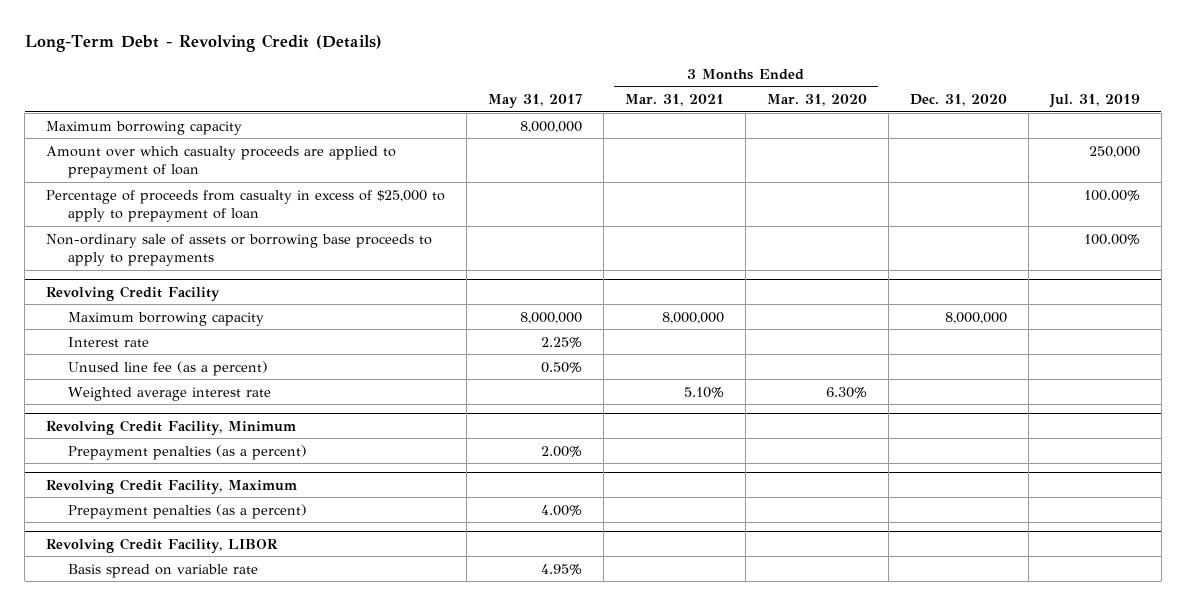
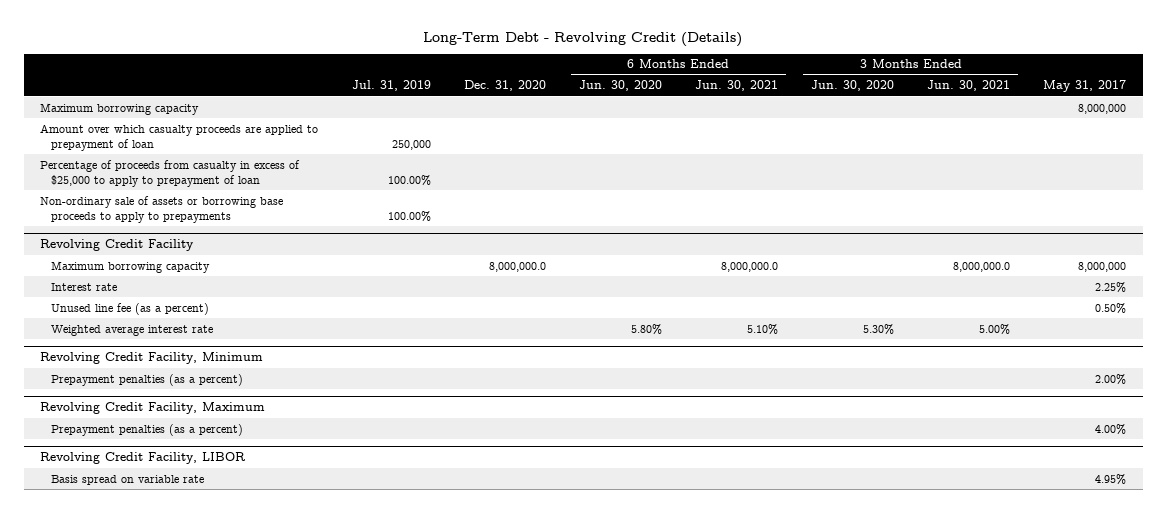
- | May 31, 2017 | 3 Months Ended Mar. 31, 2021 | 3 Months Ended Mar. 31, 2020 | Dec. 31, 2020 | Jul. 31, 2019
+ | Jul. 31, 2019 | Dec. 31, 2020 | 6 Months Ended Jun. 30, 2020 | 6 Months Ended Jun. 30, 2021 | 3 Months Ended Jun. 30, 2020 | 3 Months Ended Jun. 30, 2021 | May 31, 2017
@ Revolving Credit Facility
- Maximum borrowing capacity | 8,000,000 | 8,000,000 | | 8,000,000 |
+ Maximum borrowing capacity | | 8,000,000.0 | | 8,000,000.0 | | 8,000,000.0 | 8,000,000

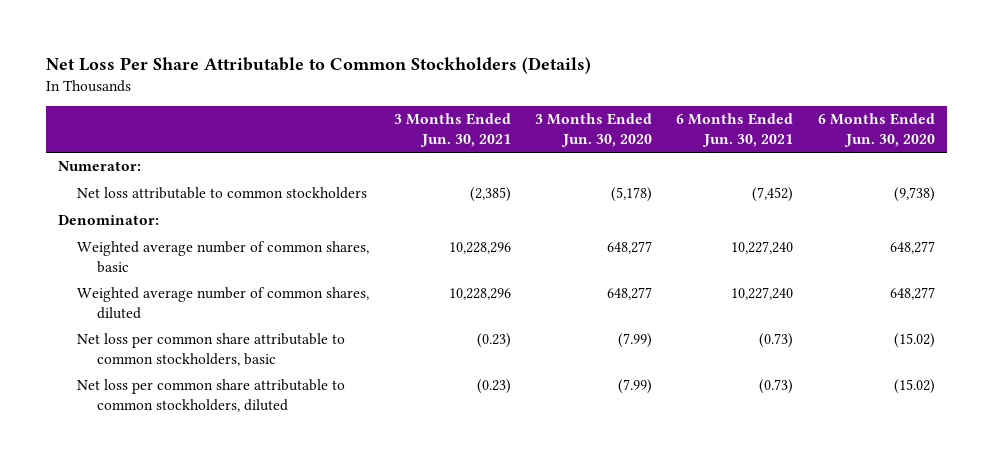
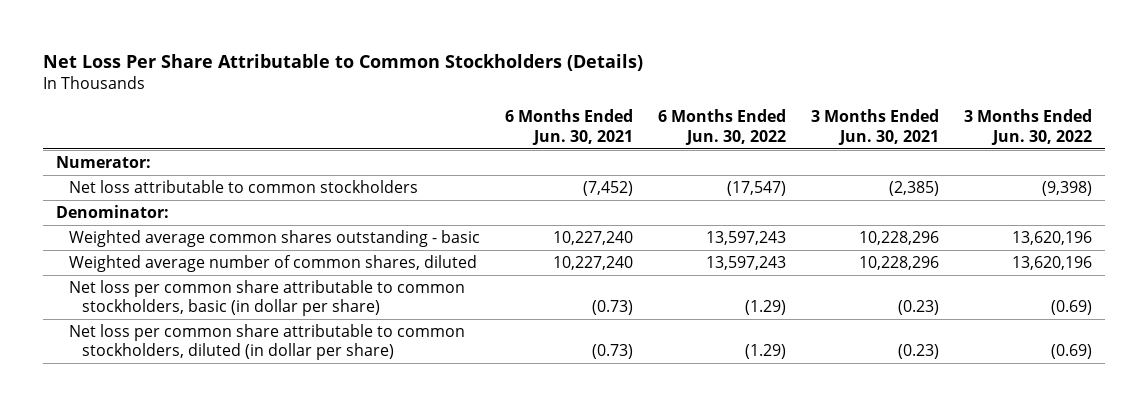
- | 3 Months Ended Jun. 30, 2021 | 3 Months Ended Jun. 30, 2020 | 6 Months Ended Jun. 30, 2021 | 6 Months Ended Jun. 30, 2020
+ | 6 Months Ended Jun. 30, 2021 | 6 Months Ended Jun. 30, 2022 | 3 Months Ended Jun. 30, 2021 | 3 Months Ended Jun. 30, 2022
- Weighted average number of common shares, basic | 10,228,296 | 648,277 | 10,227,240 | 648,277
+ Weighted average common shares outstanding - basic | 10,227,240 | 13,597,243 | 10,228,296 | 13,620,196
- Net loss per common share attributable to common stockholders, basic | (0.23) | (7.99) | (0.73) | (15.02)
- Net loss per common share attributable to common stockholders, diluted | (0.23) | (7.99) | (0.73) | (15.02)
+ Net loss per common share attributable to common stockholders, basic (in dollar per share) | (0.73) | (1.29) | (0.23) | (0.69)
+ Net loss per common share attributable to common stockholders, diluted (in dollar per share) | (0.73) | (1.29) | (0.23) | (0.69)

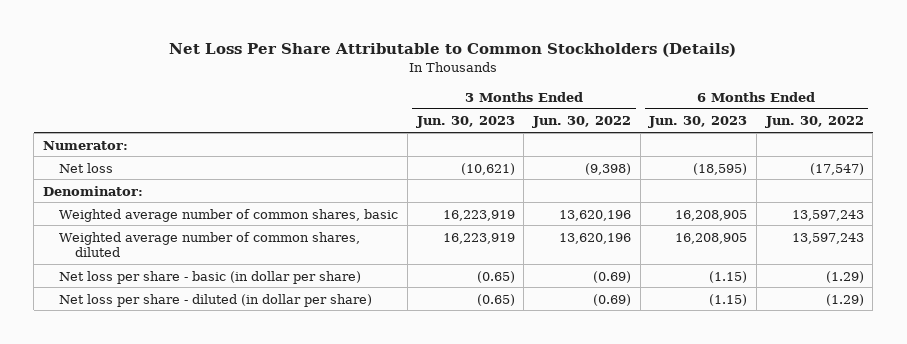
- | 6 Months Ended Jun. 30, 2021 | 6 Months Ended Jun. 30, 2022 | 3 Months Ended Jun. 30, 2021 | 3 Months Ended Jun. 30, 2022
+ | 3 Months Ended Jun. 30, 2023 | 3 Months Ended Jun. 30, 2022 | 6 Months Ended Jun. 30, 2023 | 6 Months Ended Jun. 30, 2022
- Net loss attributable to common stockholders | (7,452) | (17,547) | (2,385) | (9,398)
+ Net loss | (10,621) | (9,398) | (18,595) | (17,547)
- Weighted average common shares outstanding - basic | 10,227,240 | 13,597,243 | 10,228,296 | 13,620,196
+ Weighted average number of common shares, basic | 16,223,919 | 13,620,196 | 16,208,905 | 13,597,243
- Net loss per common share attributable to common stockholders, basic (in dollar per share) | (0.73) | (1.29) | (0.23) | (0.69)
- Net loss per common share attributable to common stockholders, diluted (in dollar per share) | (0.73) | (1.29) | (0.23) | (0.69)
+ Net loss per share - basic (in dollar per share) | (0.65) | (0.69) | (1.15) | (1.29)
+ Net loss per share - diluted (in dollar per share) | (0.65) | (0.69) | (1.15) | (1.29)

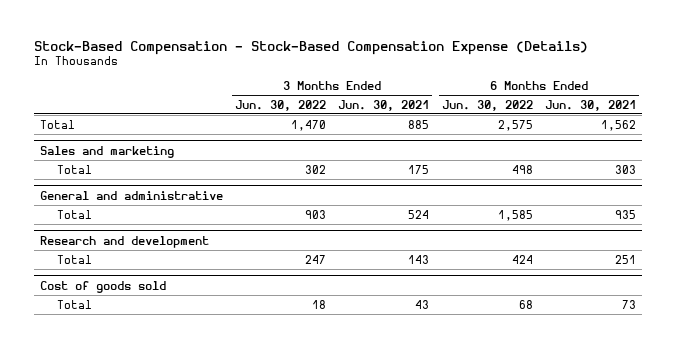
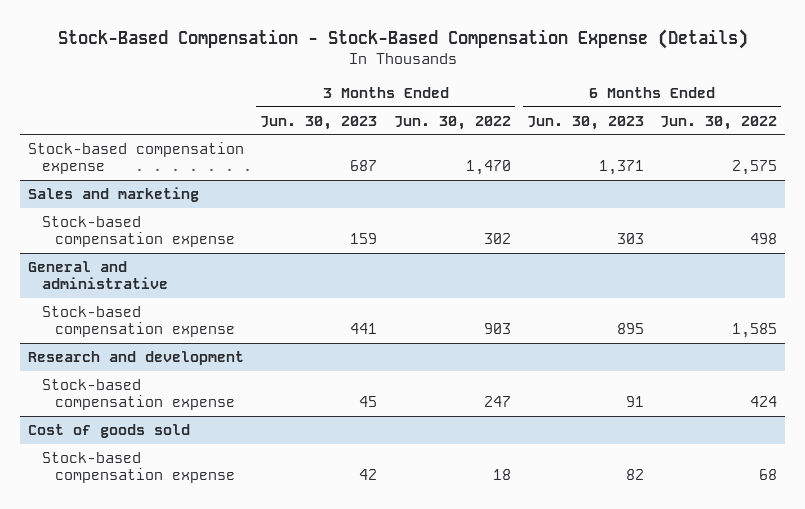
- | 3 Months Ended Jun. 30, 2022 | 3 Months Ended Jun. 30, 2021 | 6 Months Ended Jun. 30, 2022 | 6 Months Ended Jun. 30, 2021
+ | 3 Months Ended Jun. 30, 2023 | 3 Months Ended Jun. 30, 2022 | 6 Months Ended Jun. 30, 2023 | 6 Months Ended Jun. 30, 2022
- Total | 1,470 | 885 | 2,575 | 1,562
+ Stock-based compensation expense | 687 | 1,470 | 1,371 | 2,575
@ Sales and marketing
- Total | 302 | 175 | 498 | 303
+ Stock-based compensation expense | 159 | 302 | 303 | 498
@ General and administrative
- Total | 903 | 524 | 1,585 | 935
+ Stock-based compensation expense | 441 | 903 | 895 | 1,585
@ Research and development
- Total | 247 | 143 | 424 | 251
+ Stock-based compensation expense | 45 | 247 | 91 | 424
@ Cost of goods sold
- Total | 18 | 43 | 68 | 73
+ Stock-based compensation expense | 42 | 18 | 82 | 68

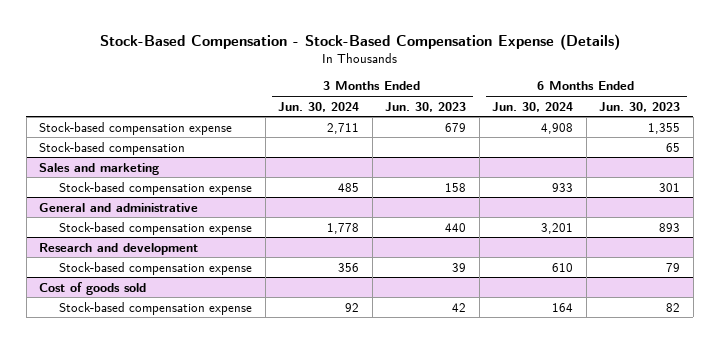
- | 3 Months Ended Jun. 30, 2023 | 3 Months Ended Jun. 30, 2022 | 6 Months Ended Jun. 30, 2023 | 6 Months Ended Jun. 30, 2022
+ | 3 Months Ended Jun. 30, 2024 | 3 Months Ended Jun. 30, 2023 | 6 Months Ended Jun. 30, 2024 | 6 Months Ended Jun. 30, 2023
- Stock-based compensation expense | 687 | 1,470 | 1,371 | 2,575
+ Stock-based compensation expense | 2,711 | 679 | 4,908 | 1,355
+ Stock-based compensation | | | | 65
@ Sales and marketing
- Stock-based compensation expense | 159 | 302 | 303 | 498
+ Stock-based compensation expense | 485 | 158 | 933 | 301
@ General and administrative
- Stock-based compensation expense | 441 | 903 | 895 | 1,585
+ Stock-based compensation expense | 1,778 | 440 | 3,201 | 893
@ Research and development
- Stock-based compensation expense | 45 | 247 | 91 | 424
+ Stock-based compensation expense | 356 | 39 | 610 | 79

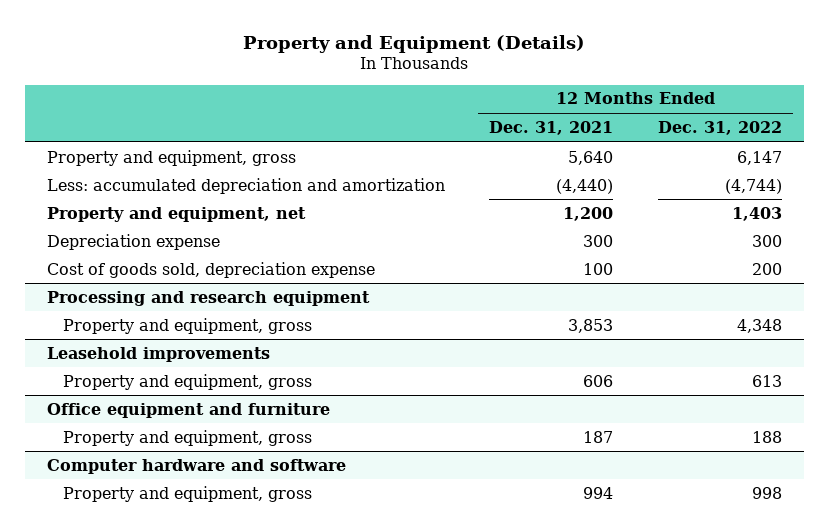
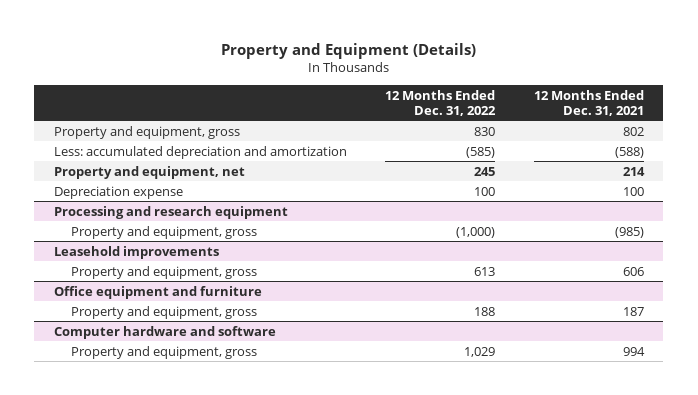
- | 12 Months Ended Dec. 31, 2021 | 12 Months Ended Dec. 31, 2022
+ | 12 Months Ended Dec. 31, 2022 | 12 Months Ended Dec. 31, 2021
- Property and equipment, gross | 5,640 | 6,147
- Less: accumulated depreciation and amortization | (4,440) | (4,744)
- Property and equipment, net | 1,200 | 1,403
- Depreciation expense | 300 | 300
- Cost of goods sold, depreciation expense | 100 | 200
+ Property and equipment, gross | 830 | 802
+ Less: accumulated depreciation and amortization | (585) | (588)
+ Property and equipment, net | 245 | 214
+ Depreciation expense | 100 | 100
@ Processing and research equipment
- Property and equipment, gross | 3,853 | 4,348
+ Property and equipment, gross | (1,000) | (985)
@ Computer hardware and software
- Property and equipment, gross | 994 | 998
+ Property and equipment, gross | 1,029 | 994

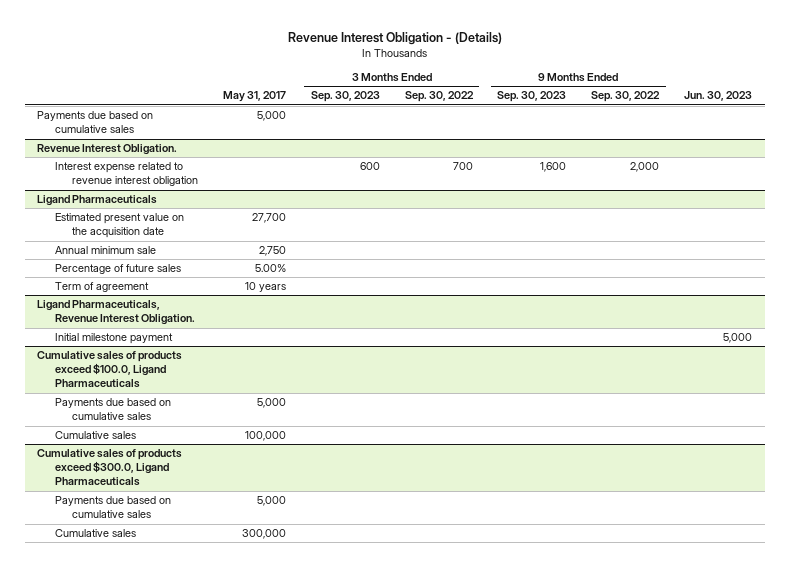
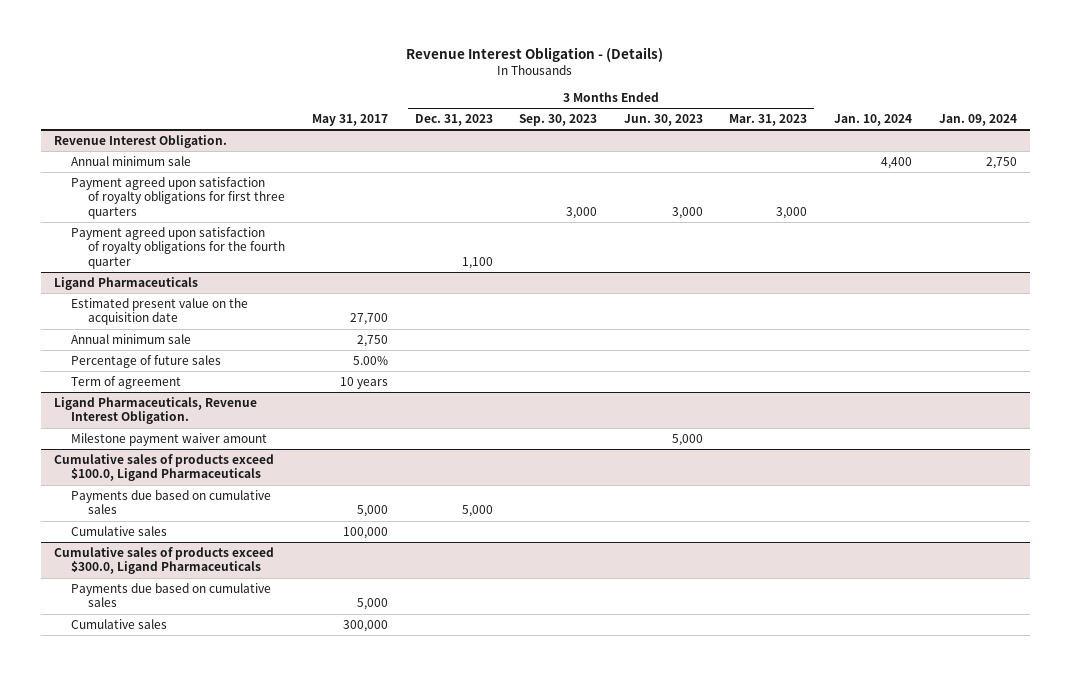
- | May 31, 2017 | 3 Months Ended Sep. 30, 2023 | 3 Months Ended Sep. 30, 2022 | 9 Months Ended Sep. 30, 2023 | 9 Months Ended Sep. 30, 2022 | Jun. 30, 2023
+ | May 31, 2017 | 3 Months Ended Dec. 31, 2023 | 3 Months Ended Sep. 30, 2023 | 3 Months Ended Jun. 30, 2023 | 3 Months Ended Mar. 31, 2023 | Jan. 10, 2024 | Jan. 09, 2024
- Payments due based on cumulative sales | 5,000 | | | | |
@ Revenue Interest Obligation.
- Interest expense related to revenue interest obligation | | 600 | 700 | 1,600 | 2,000 |
+ Annual minimum sale | | | | | | 4,400 | 2,750
+ Payment agreed upon satisfaction of royalty obligations for first three quarters | | | 3,000 | 3,000 | 3,000 | |
+ Payment agreed upon satisfaction of royalty obligations for the fourth quarter | | 1,100 | | | | |
@ Ligand Pharmaceuticals, Revenue Interest Obligation.
- Initial milestone payment | | | | | | 5,000
+ Milestone payment waiver amount | | | | 5,000 | | |

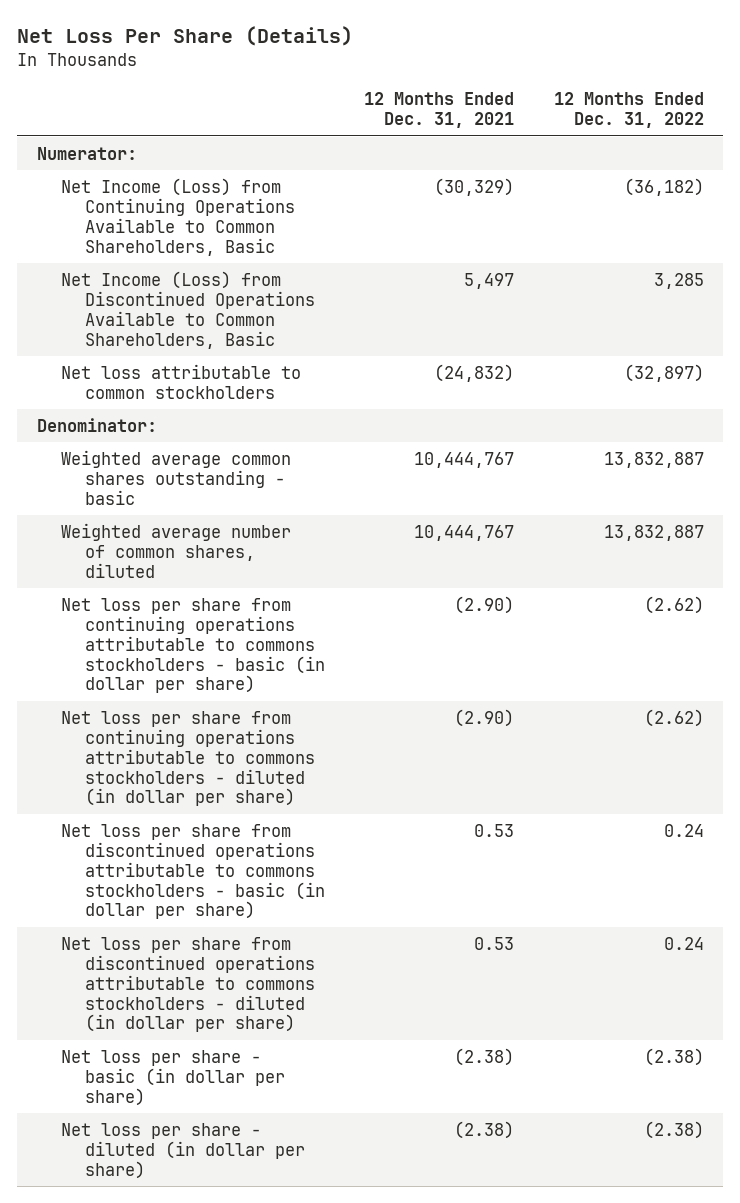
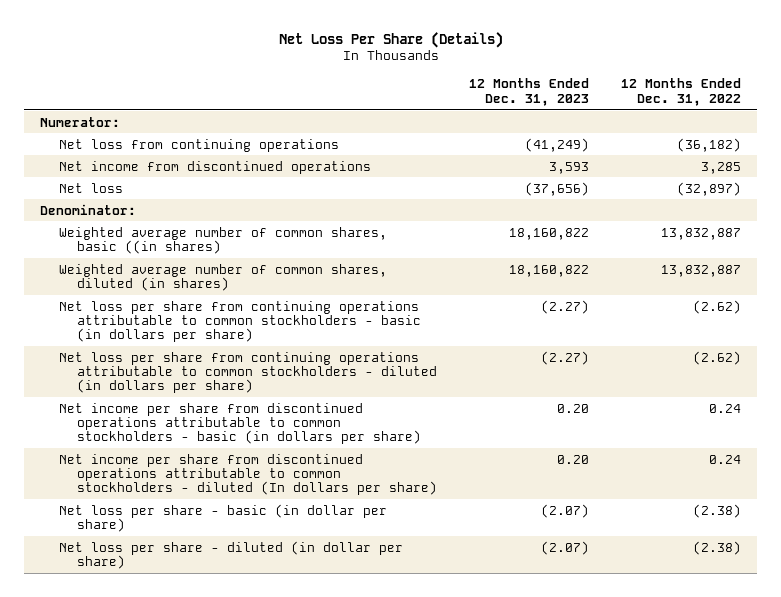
- | 12 Months Ended Dec. 31, 2021 | 12 Months Ended Dec. 31, 2022
+ | 12 Months Ended Dec. 31, 2023 | 12 Months Ended Dec. 31, 2022
- Net Income (Loss) from Continuing Operations Available to Common Shareholders, Basic | (30,329) | (36,182)
- Net Income (Loss) from Discontinued Operations Available to Common Shareholders, Basic | 5,497 | 3,285
- Net loss attributable to common stockholders | (24,832) | (32,897)
+ Net loss from continuing operations | (41,249) | (36,182)
+ Net income from discontinued operations | 3,593 | 3,285
+ Net loss | (37,656) | (32,897)
- Weighted average common shares outstanding - basic | 10,444,767 | 13,832,887
- Weighted average number of common shares, diluted | 10,444,767 | 13,832,887
- Net loss per share from continuing operations attributable to commons stockholders - basic (in dollar per share) | (2.90) | (2.62)
- Net loss per share from continuing operations attributable to commons stockholders - diluted (in dollar per share) | (2.90) | (2.62)
- Net loss per share from discontinued operations attributable to commons stockholders - basic (in dollar per share) | 0.53 | 0.24
- Net loss per share from discontinued operations attributable to commons stockholders - diluted (in dollar per share) | 0.53 | 0.24
+ Weighted average number of common shares, basic ((in shares) | 18,160,822 | 13,832,887
+ Weighted average number of common shares, diluted (in shares) | 18,160,822 | 13,832,887
+ Net loss per share from continuing operations attributable to common stockholders - basic (in dollars per share) | (2.27) | (2.62)
+ Net loss per share from continuing operations attributable to common stockholders - diluted (in dollars per share) | (2.27) | (2.62)
+ Net income per share from discontinued operations attributable to common stockholders - basic (in dollars per share) | 0.20 | 0.24
+ Net income per share from discontinued operations attributable to common stockholders - diluted (In dollars per share) | 0.20 | 0.24

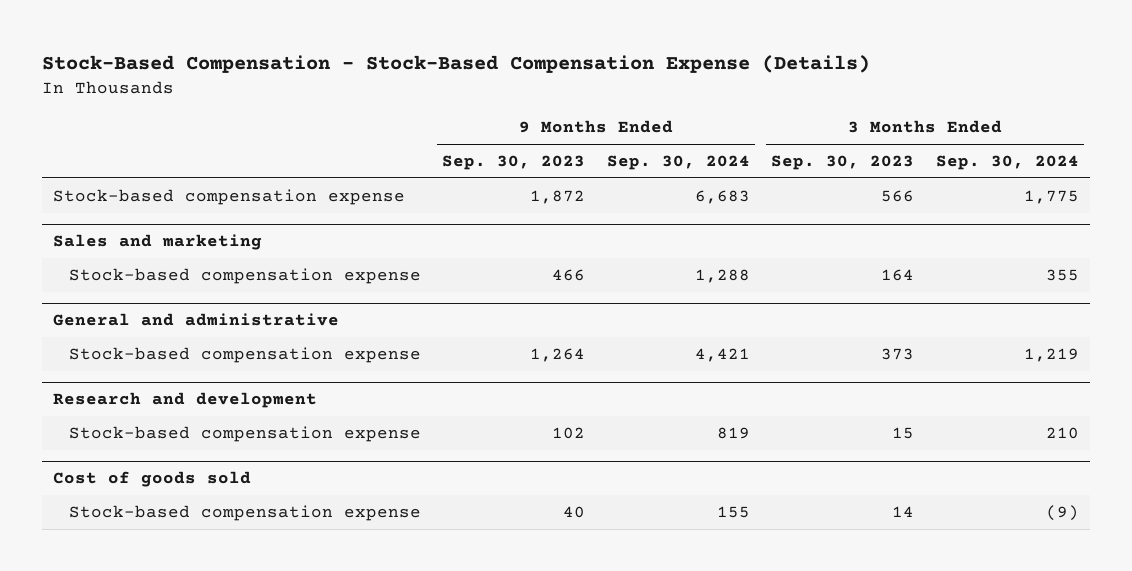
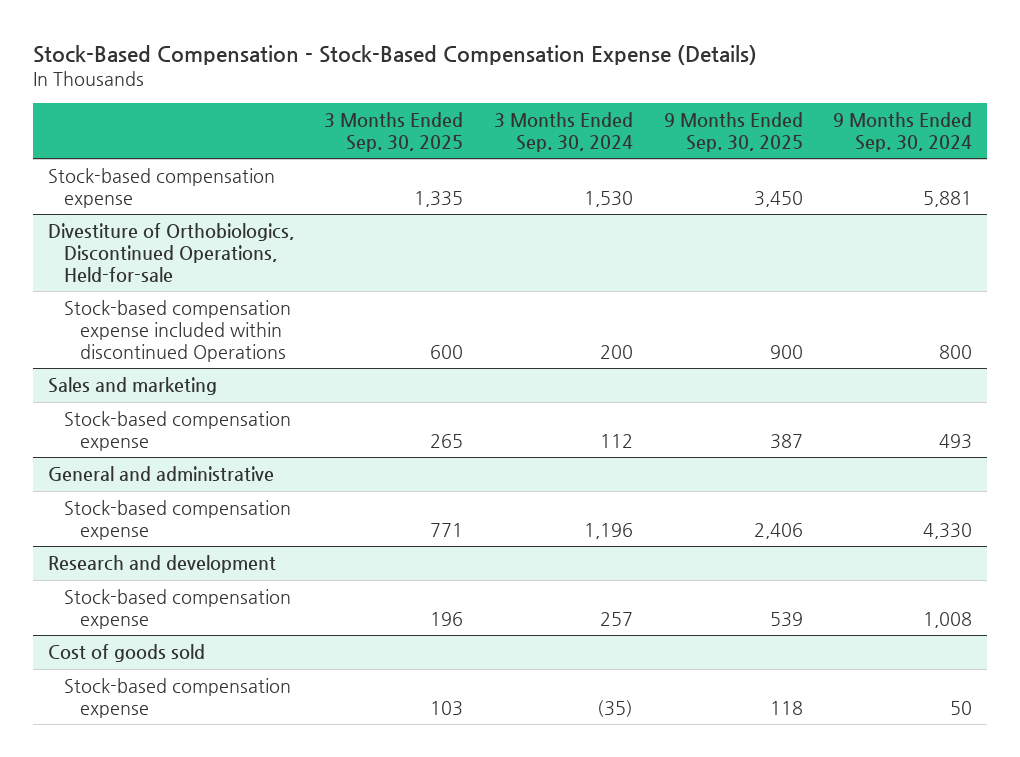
- | 9 Months Ended Sep. 30, 2023 | 9 Months Ended Sep. 30, 2024 | 3 Months Ended Sep. 30, 2023 | 3 Months Ended Sep. 30, 2024
+ | 3 Months Ended Sep. 30, 2025 | 3 Months Ended Sep. 30, 2024 | 9 Months Ended Sep. 30, 2025 | 9 Months Ended Sep. 30, 2024
- Stock-based compensation expense | 1,872 | 6,683 | 566 | 1,775
+ Stock-based compensation expense | 1,335 | 1,530 | 3,450 | 5,881
+ Divestiture of Orthobiologics, Discontinued Operations, Held-for-sale
+ Stock-based compensation expense included within discontinued Operations | 600 | 200 | 900 | 800
@ Sales and marketing
- Stock-based compensation expense | 466 | 1,288 | 164 | 355
+ Stock-based compensation expense | 265 | 112 | 387 | 493
@ General and administrative
- Stock-based compensation expense | 1,264 | 4,421 | 373 | 1,219
+ Stock-based compensation expense | 771 | 1,196 | 2,406 | 4,330
@ Research and development
- Stock-based compensation expense | 102 | 819 | 15 | 210
+ Stock-based compensation expense | 196 | 257 | 539 | 1,008
@ Cost of goods sold
- Stock-based compensation expense | 40 | 155 | 14 | (9)
+ Stock-based compensation expense | 103 | (35) | 118 | 50

